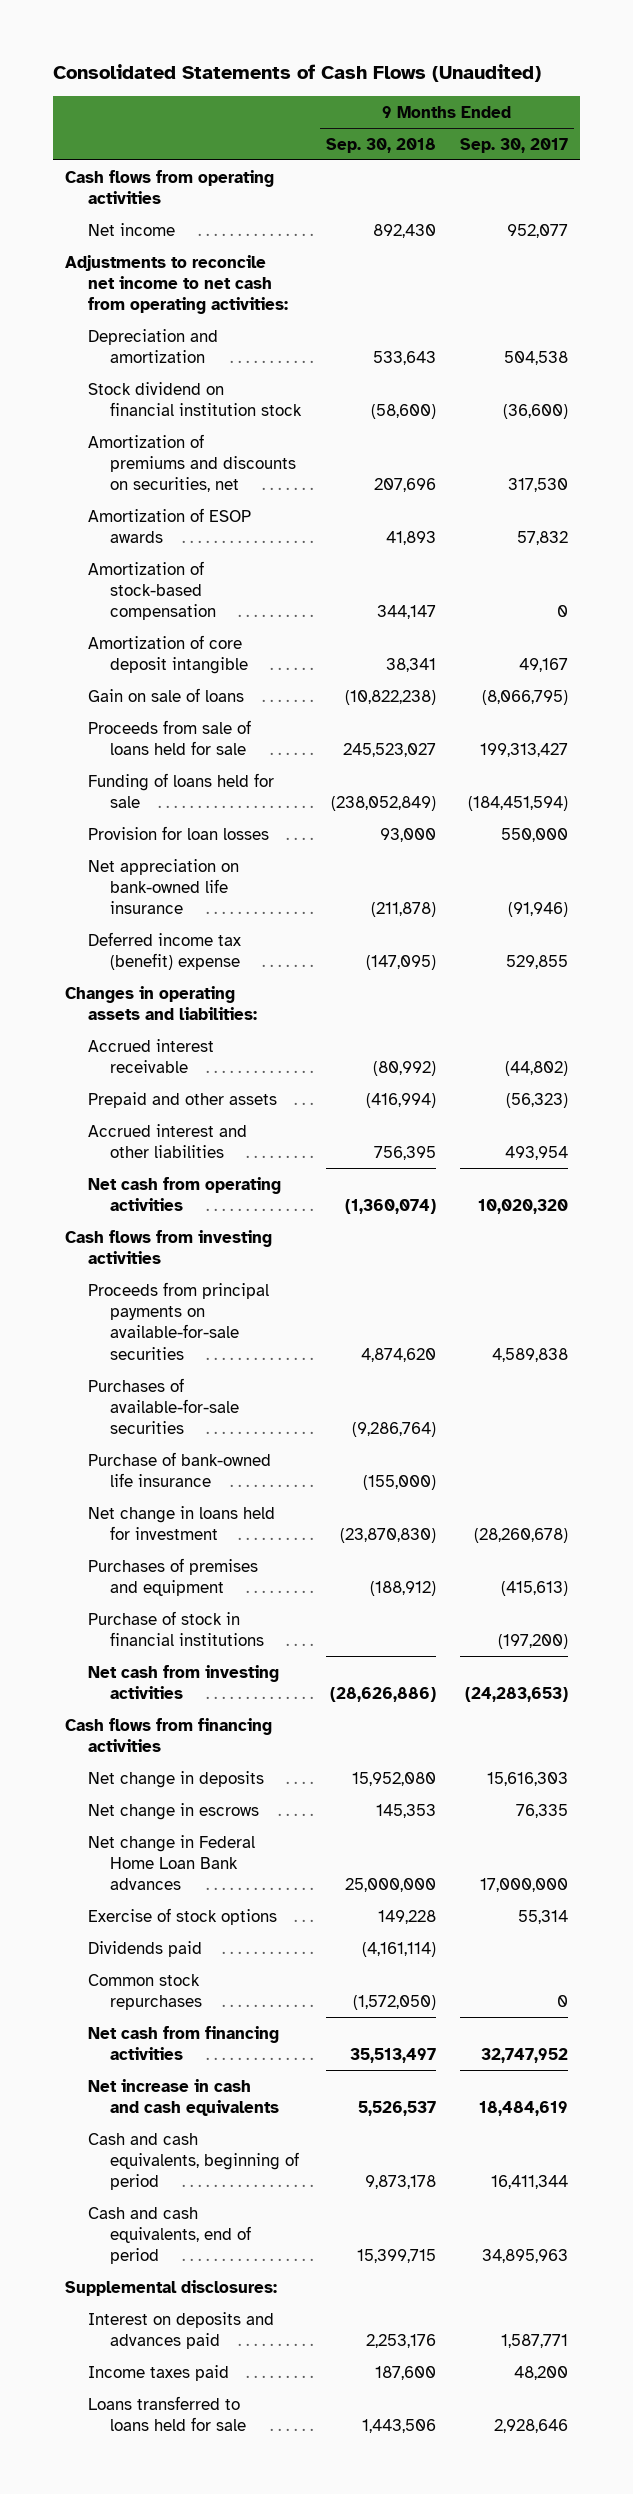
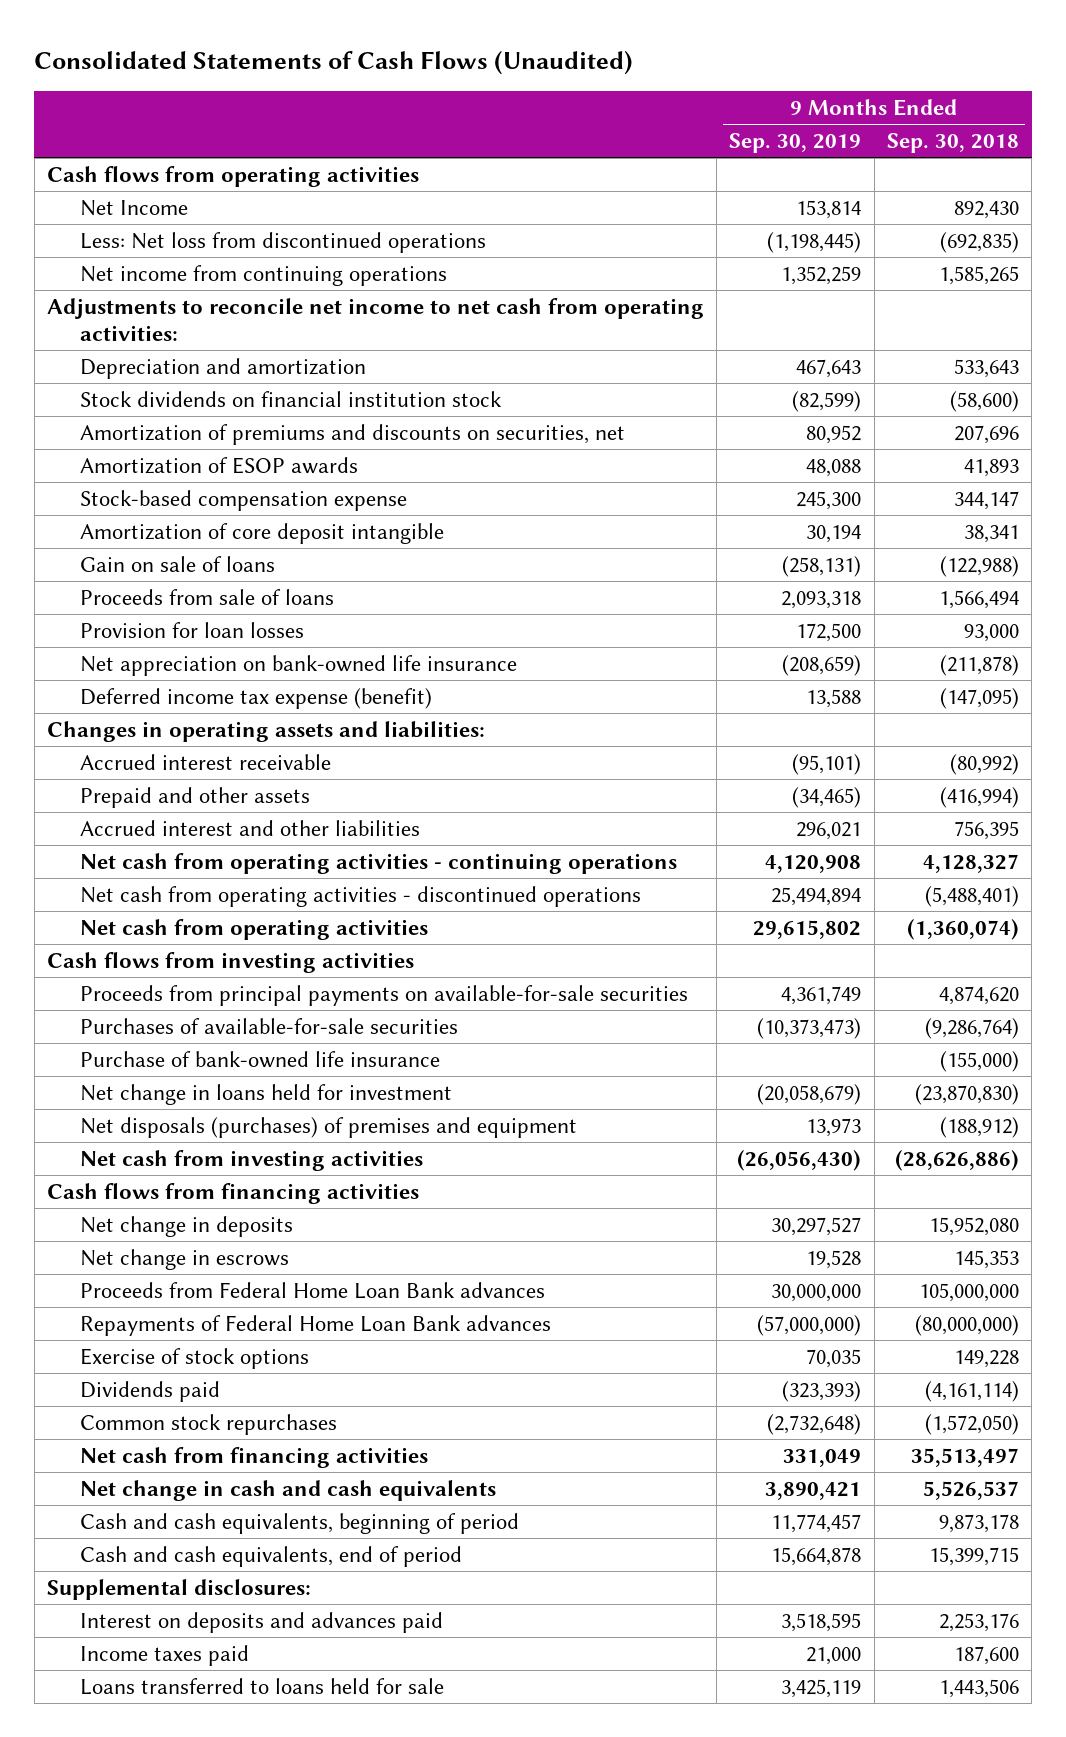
- | 9 Months Ended Sep. 30, 2018 | 9 Months Ended Sep. 30, 2017
+ | 9 Months Ended Sep. 30, 2019 | 9 Months Ended Sep. 30, 2018
- Net income | 892,430 | 952,077
+ Net Income | 153,814 | 892,430
+ Less: Net loss from discontinued operations | (1,198,445) | (692,835)
+ Net income from continuing operations | 1,352,259 | 1,585,265
- Stock dividend on financial institution stock | (58,600) | (36,600)
+ Stock dividends on financial institution stock | (82,599) | (58,600)
- Amortization of stock-based compensation | 344,147 | 0
+ Stock-based compensation expense | 245,300 | 344,147
- Gain on sale of loans | (10,822,238) | (8,066,795)
- Proceeds from sale of loans held for sale | 245,523,027 | 199,313,427
- Funding of loans held for sale | (238,052,849) | (184,451,594)
+ Gain on sale of loans | (258,131) | (122,988)
+ Proceeds from sale of loans | 2,093,318 | 1,566,494
- Deferred income tax (benefit) expense | (147,095) | 529,855
+ Deferred income tax expense (benefit) | 13,588 | (147,095)
+ Net cash from operating activities - continuing operations | 4,120,908 | 4,128,327
+ Net cash from operating activities - discontinued operations | 25,494,894 | (5,488,401)
- Purchases of premises and equipment | (188,912) | (415,613)
- Purchase of stock in financial institutions | | (197,200)
+ Net disposals (purchases) of premises and equipment | 13,973 | (188,912)
- Net change in Federal Home Loan Bank advances | 25,000,000 | 17,000,000
+ Proceeds from Federal Home Loan Bank advances | 30,000,000 | 105,000,000
+ Repayments of Federal Home Loan Bank advances | (57,000,000) | (80,000,000)
- Net increase in cash and cash equivalents | 5,526,537 | 18,484,619
+ Net change in cash and cash equivalents | 3,890,421 | 5,526,537

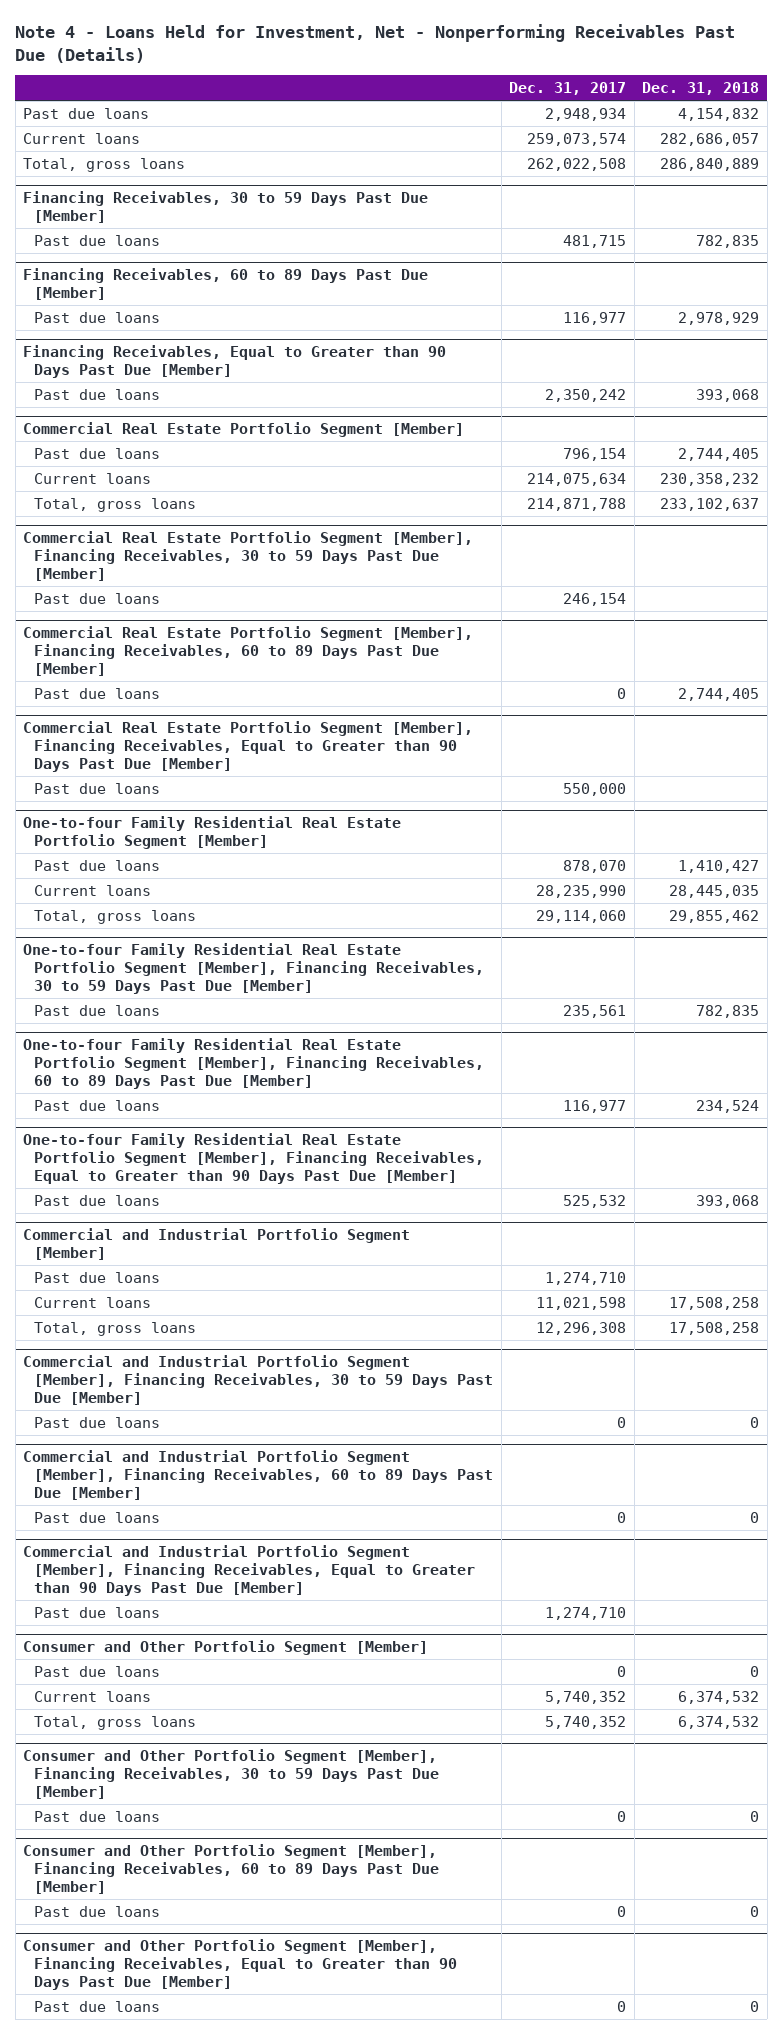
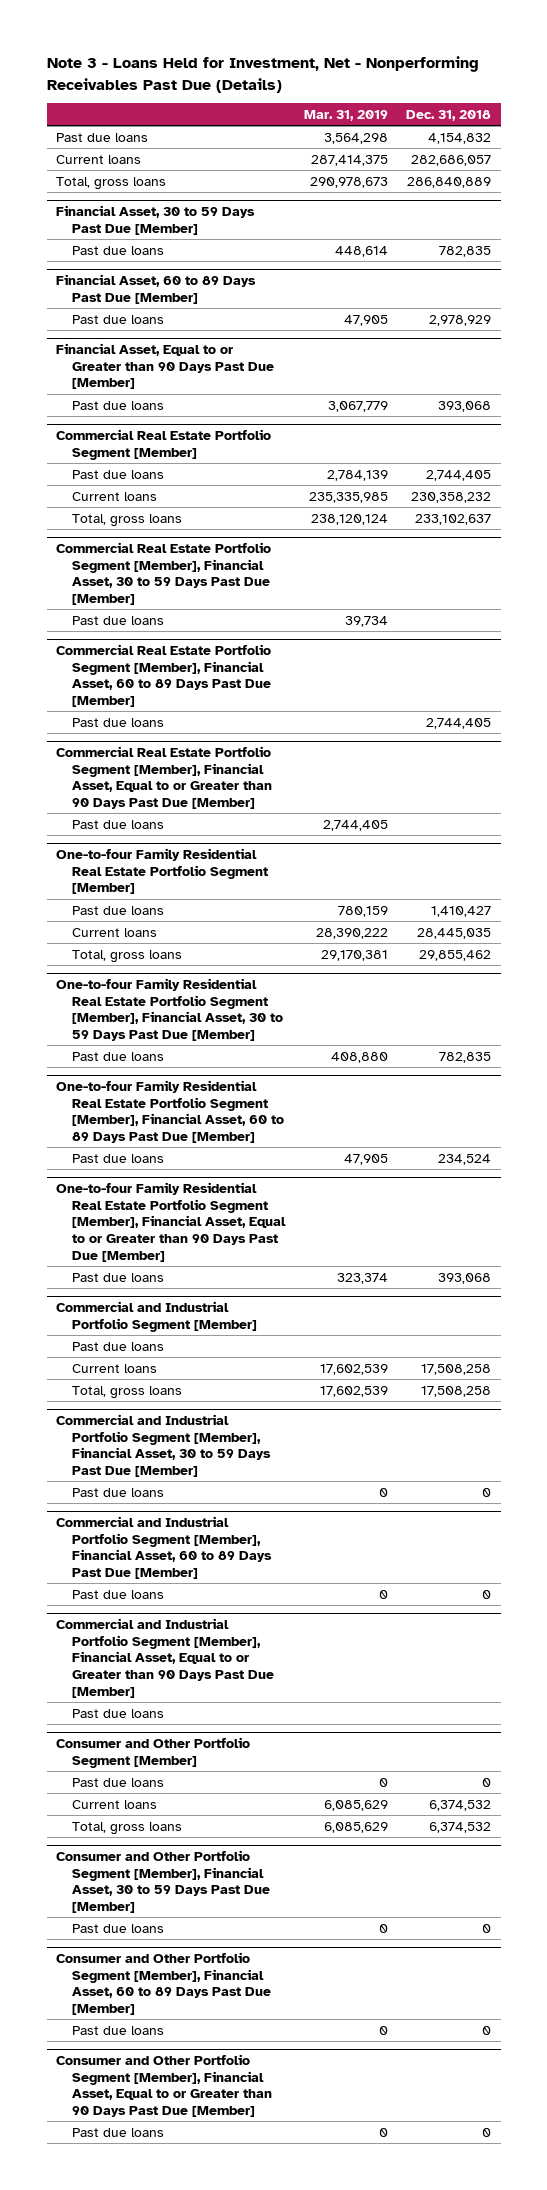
- Note 4 - Loans Held for Investment, Net - Nonperforming Receivables Past Due (Details)
+ Note 3 - Loans Held for Investment, Net - Nonperforming Receivables Past Due (Details)
- | Dec. 31, 2017 | Dec. 31, 2018
+ | Mar. 31, 2019 | Dec. 31, 2018
- Financing Receivables, 30 to 59 Days Past Due [Member]
+ Financial Asset, 30 to 59 Days Past Due [Member]
- Financing Receivables, 60 to 89 Days Past Due [Member]
+ Financial Asset, 60 to 89 Days Past Due [Member]
- Financing Receivables, Equal to Greater than 90 Days Past Due [Member]
+ Financial Asset, Equal to or Greater than 90 Days Past Due [Member]
- Commercial Real Estate Portfolio Segment [Member], Financing Receivables, 30 to 59 Days Past Due [Member]
+ Commercial Real Estate Portfolio Segment [Member], Financial Asset, 30 to 59 Days Past Due [Member]
- Commercial Real Estate Portfolio Segment [Member], Financing Receivables, 60 to 89 Days Past Due [Member]
+ Commercial Real Estate Portfolio Segment [Member], Financial Asset, 60 to 89 Days Past Due [Member]
- Commercial Real Estate Portfolio Segment [Member], Financing Receivables, Equal to Greater than 90 Days Past Due [Member]
+ Commercial Real Estate Portfolio Segment [Member], Financial Asset, Equal to or Greater than 90 Days Past Due [Member]
- One-to-four Family Residential Real Estate Portfolio Segment [Member], Financing Receivables, 30 to 59 Days Past Due [Member]
+ One-to-four Family Residential Real Estate Portfolio Segment [Member], Financial Asset, 30 to 59 Days Past Due [Member]
- One-to-four Family Residential Real Estate Portfolio Segment [Member], Financing Receivables, 60 to 89 Days Past Due [Member]
+ One-to-four Family Residential Real Estate Portfolio Segment [Member], Financial Asset, 60 to 89 Days Past Due [Member]
- One-to-four Family Residential Real Estate Portfolio Segment [Member], Financing Receivables, Equal to Greater than 90 Days Past Due [Member]
+ One-to-four Family Residential Real Estate Portfolio Segment [Member], Financial Asset, Equal to or Greater than 90 Days Past Due [Member]
- Commercial and Industrial Portfolio Segment [Member], Financing Receivables, 30 to 59 Days Past Due [Member]
+ Commercial and Industrial Portfolio Segment [Member], Financial Asset, 30 to 59 Days Past Due [Member]
- Commercial and Industrial Portfolio Segment [Member], Financing Receivables, 60 to 89 Days Past Due [Member]
+ Commercial and Industrial Portfolio Segment [Member], Financial Asset, 60 to 89 Days Past Due [Member]
- Commercial and Industrial Portfolio Segment [Member], Financing Receivables, Equal to Greater than 90 Days Past Due [Member]
+ Commercial and Industrial Portfolio Segment [Member], Financial Asset, Equal to or Greater than 90 Days Past Due [Member]
- Consumer and Other Portfolio Segment [Member], Financing Receivables, 30 to 59 Days Past Due [Member]
+ Consumer and Other Portfolio Segment [Member], Financial Asset, 30 to 59 Days Past Due [Member]
- Consumer and Other Portfolio Segment [Member], Financing Receivables, 60 to 89 Days Past Due [Member]
+ Consumer and Other Portfolio Segment [Member], Financial Asset, 60 to 89 Days Past Due [Member]
- Consumer and Other Portfolio Segment [Member], Financing Receivables, Equal to Greater than 90 Days Past Due [Member]
+ Consumer and Other Portfolio Segment [Member], Financial Asset, Equal to or Greater than 90 Days Past Due [Member]

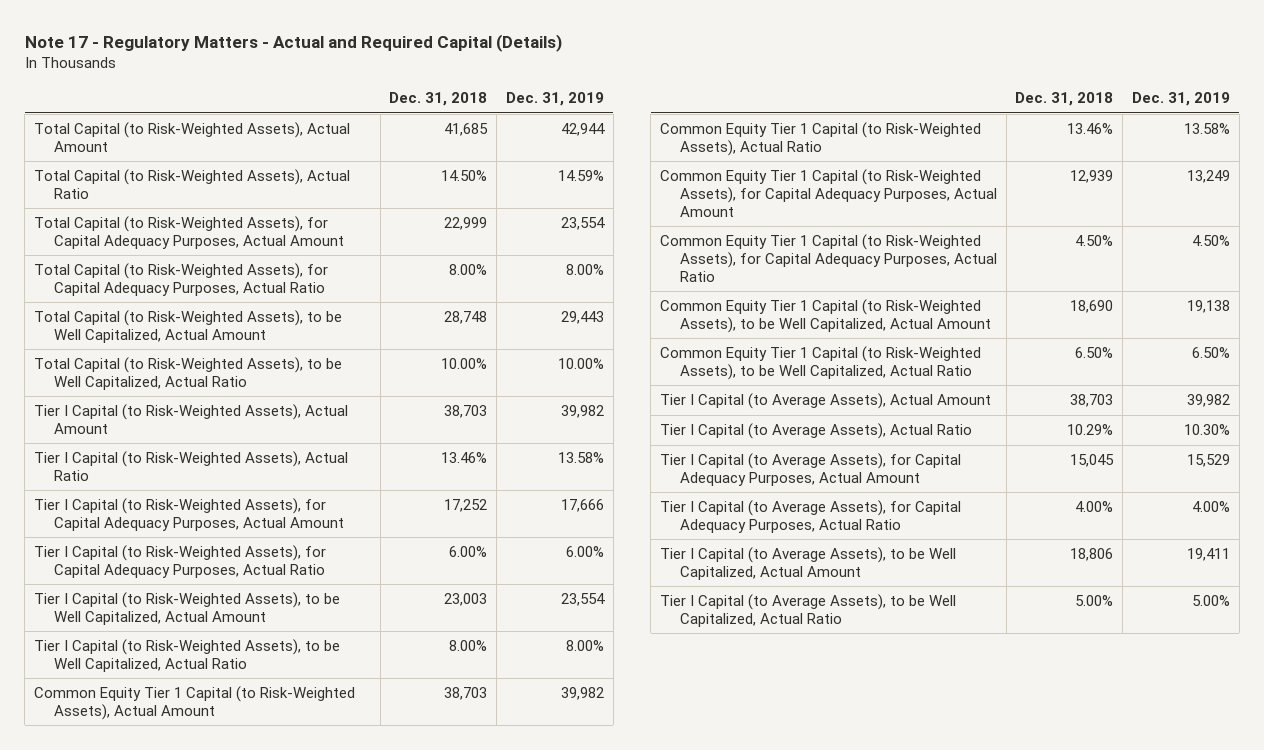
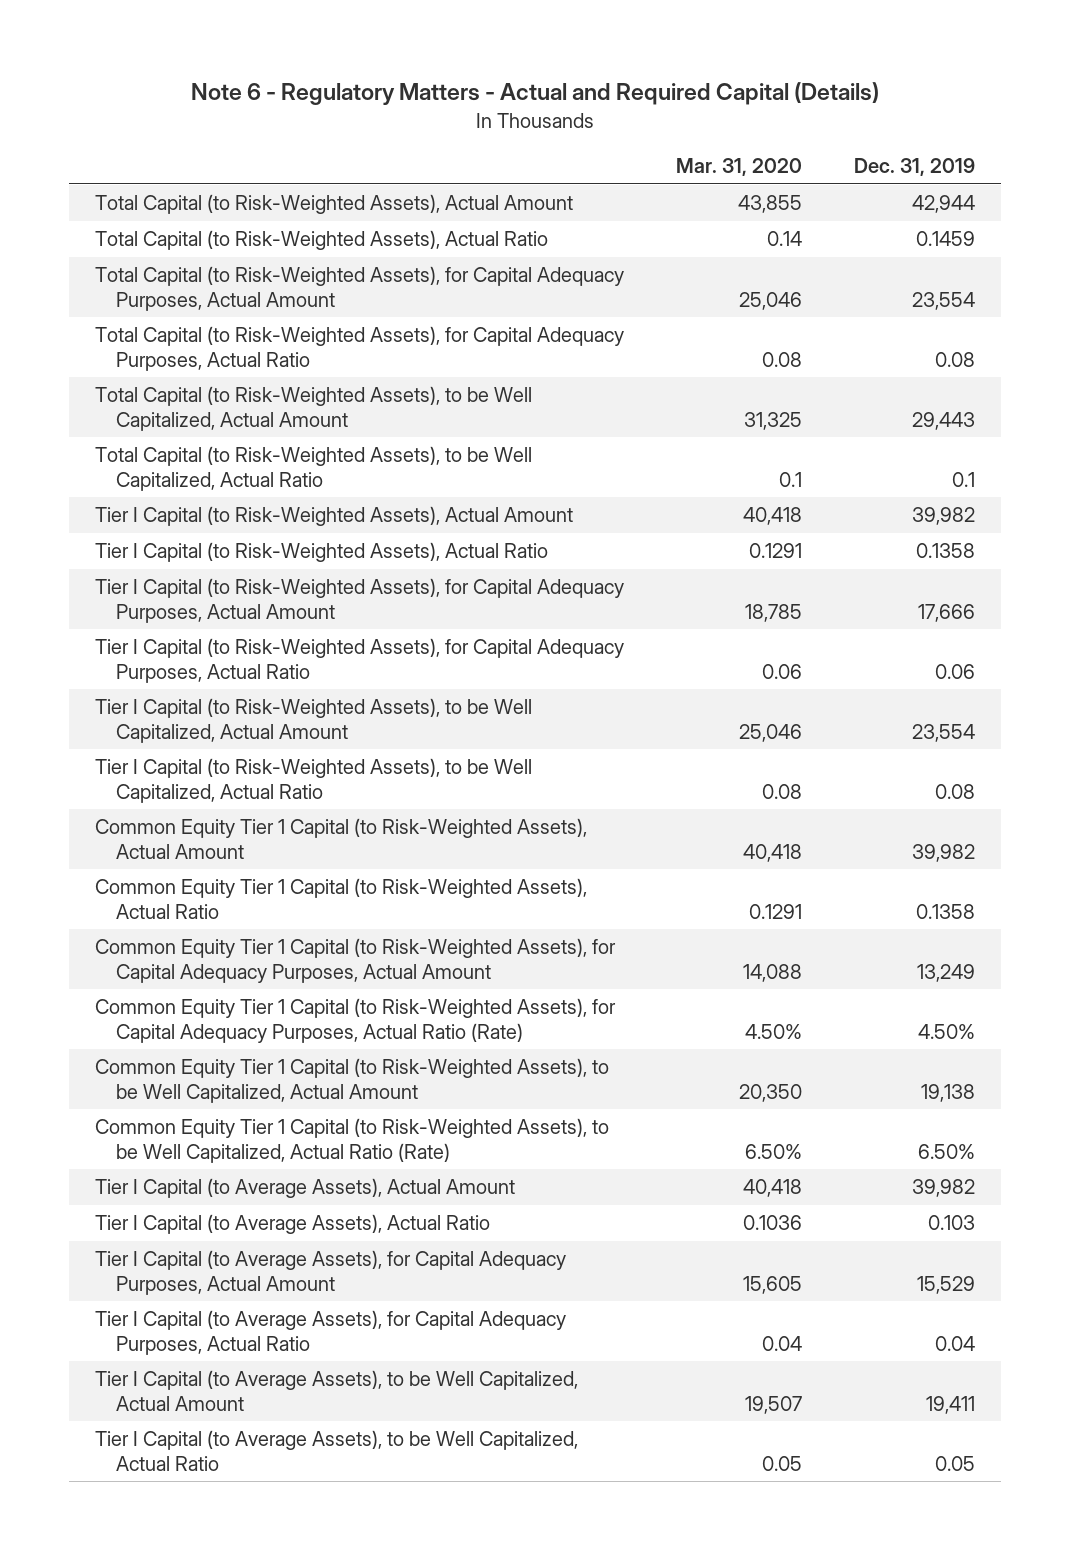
- Note 17 - Regulatory Matters - Actual and Required Capital (Details)
+ Note 6 - Regulatory Matters - Actual and Required Capital (Details)
- | Dec. 31, 2018 | Dec. 31, 2019
+ | Mar. 31, 2020 | Dec. 31, 2019
- Total Capital (to Risk-Weighted Assets), Actual Ratio | 14.50% | 14.59%
+ Total Capital (to Risk-Weighted Assets), Actual Ratio | 0.14 | 0.1459
- Total Capital (to Risk-Weighted Assets), for Capital Adequacy Purposes, Actual Ratio | 8.00% | 8.00%
+ Total Capital (to Risk-Weighted Assets), for Capital Adequacy Purposes, Actual Ratio | 0.08 | 0.08
- Total Capital (to Risk-Weighted Assets), to be Well Capitalized, Actual Ratio | 10.00% | 10.00%
+ Total Capital (to Risk-Weighted Assets), to be Well Capitalized, Actual Ratio | 0.1 | 0.1
- Tier I Capital (to Risk-Weighted Assets), Actual Ratio | 13.46% | 13.58%
+ Tier I Capital (to Risk-Weighted Assets), Actual Ratio | 0.1291 | 0.1358
- Tier I Capital (to Risk-Weighted Assets), for Capital Adequacy Purposes, Actual Ratio | 6.00% | 6.00%
+ Tier I Capital (to Risk-Weighted Assets), for Capital Adequacy Purposes, Actual Ratio | 0.06 | 0.06
- Tier I Capital (to Risk-Weighted Assets), to be Well Capitalized, Actual Ratio | 8.00% | 8.00%
+ Tier I Capital (to Risk-Weighted Assets), to be Well Capitalized, Actual Ratio | 0.08 | 0.08
- Common Equity Tier 1 Capital (to Risk-Weighted Assets), Actual Ratio | 13.46% | 13.58%
+ Common Equity Tier 1 Capital (to Risk-Weighted Assets), Actual Ratio | 0.1291 | 0.1358
- Common Equity Tier 1 Capital (to Risk-Weighted Assets), for Capital Adequacy Purposes, Actual Ratio | 4.50% | 4.50%
+ Common Equity Tier 1 Capital (to Risk-Weighted Assets), for Capital Adequacy Purposes, Actual Ratio (Rate) | 4.50% | 4.50%
- Common Equity Tier 1 Capital (to Risk-Weighted Assets), to be Well Capitalized, Actual Ratio | 6.50% | 6.50%
+ Common Equity Tier 1 Capital (to Risk-Weighted Assets), to be Well Capitalized, Actual Ratio (Rate) | 6.50% | 6.50%
- Tier I Capital (to Average Assets), Actual Ratio | 10.29% | 10.30%
+ Tier I Capital (to Average Assets), Actual Ratio | 0.1036 | 0.103
- Tier I Capital (to Average Assets), for Capital Adequacy Purposes, Actual Ratio | 4.00% | 4.00%
+ Tier I Capital (to Average Assets), for Capital Adequacy Purposes, Actual Ratio | 0.04 | 0.04
- Tier I Capital (to Average Assets), to be Well Capitalized, Actual Ratio | 5.00% | 5.00%
+ Tier I Capital (to Average Assets), to be Well Capitalized, Actual Ratio | 0.05 | 0.05

